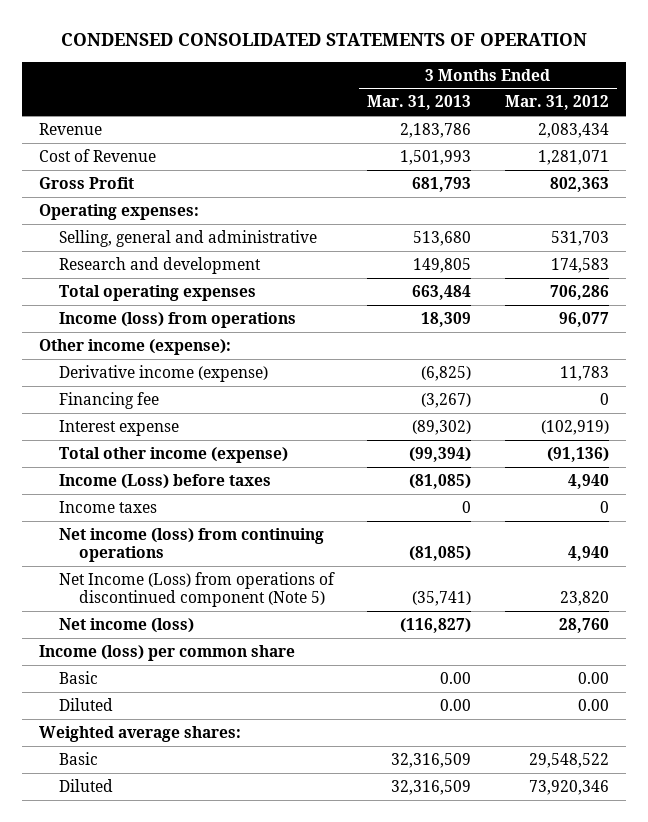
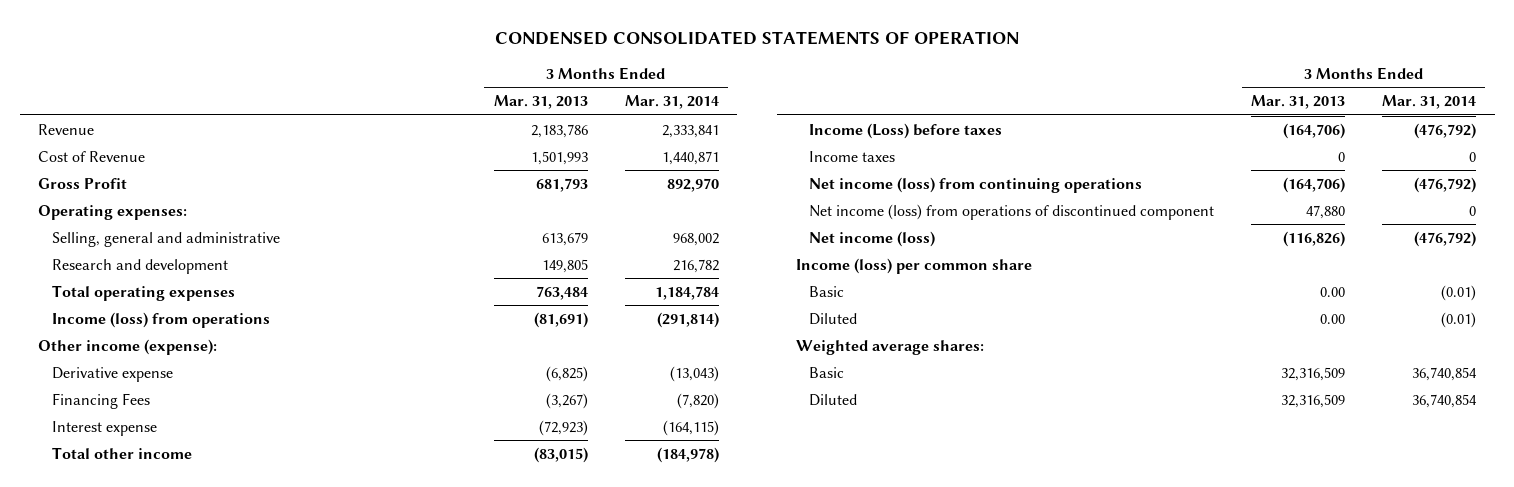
- | 3 Months Ended Mar. 31, 2013 | 3 Months Ended Mar. 31, 2012
+ | 3 Months Ended Mar. 31, 2013 | 3 Months Ended Mar. 31, 2014
- Selling, general and administrative | 513,680 | 531,703
+ Selling, general and administrative | 613,679 | 968,002
- Total operating expenses | 663,484 | 706,286
- Income (loss) from operations | 18,309 | 96,077
+ Total operating expenses | 763,484 | 1,184,784
+ Income (loss) from operations | (81,691) | (291,814)
- Derivative income (expense) | (6,825) | 11,783
- Financing fee | (3,267) | 0
- Interest expense | (89,302) | (102,919)
- Total other income (expense) | (99,394) | (91,136)
- Income (Loss) before taxes | (81,085) | 4,940
+ Derivative expense | (6,825) | (13,043)
+ Financing Fees | (3,267) | (7,820)
+ Interest expense | (72,923) | (164,115)
+ Total other income | (83,015) | (184,978)
+ Income (Loss) before taxes | (164,706) | (476,792)
- Net income (loss) from continuing operations | (81,085) | 4,940
- Net Income (Loss) from operations of discontinued component (Note 5) | (35,741) | 23,820
- Net income (loss) | (116,827) | 28,760
+ Net income (loss) from continuing operations | (164,706) | (476,792)
+ Net income (loss) from operations of discontinued component | 47,880 | 0
+ Net income (loss) | (116,826) | (476,792)

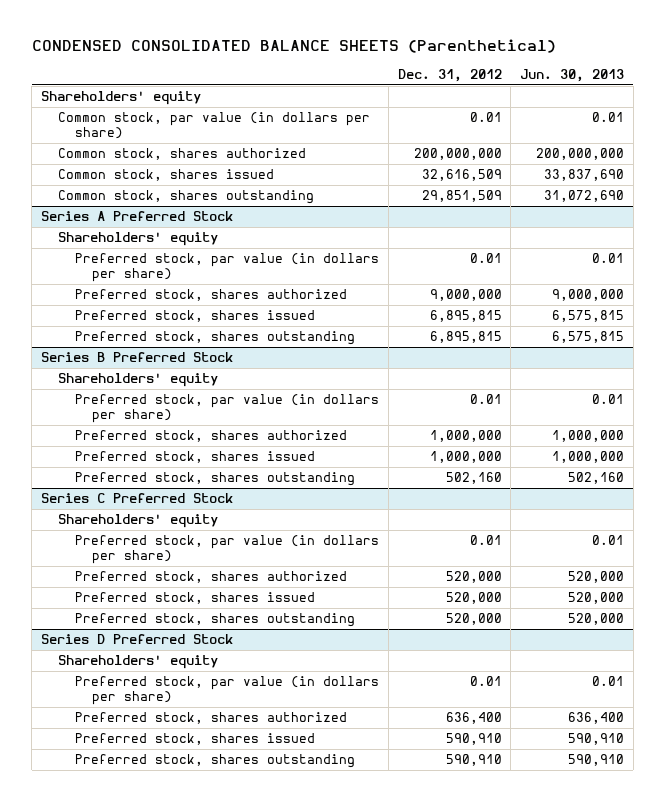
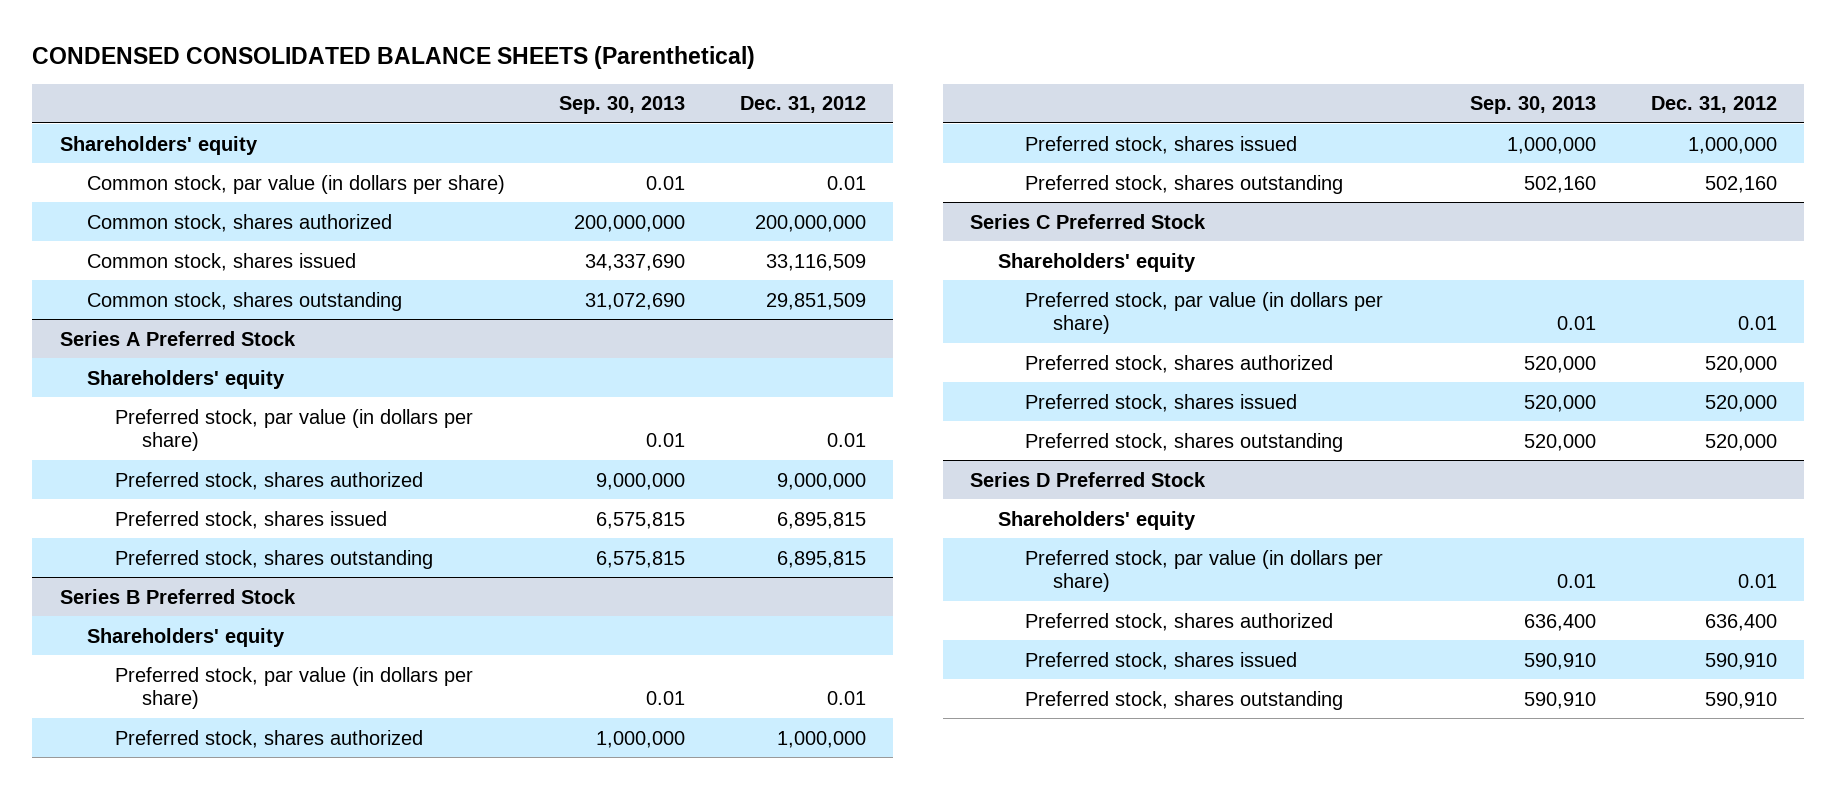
- | Dec. 31, 2012 | Jun. 30, 2013
+ | Sep. 30, 2013 | Dec. 31, 2012
- Common stock, shares issued | 32,616,509 | 33,837,690
+ Common stock, shares issued | 34,337,690 | 33,116,509

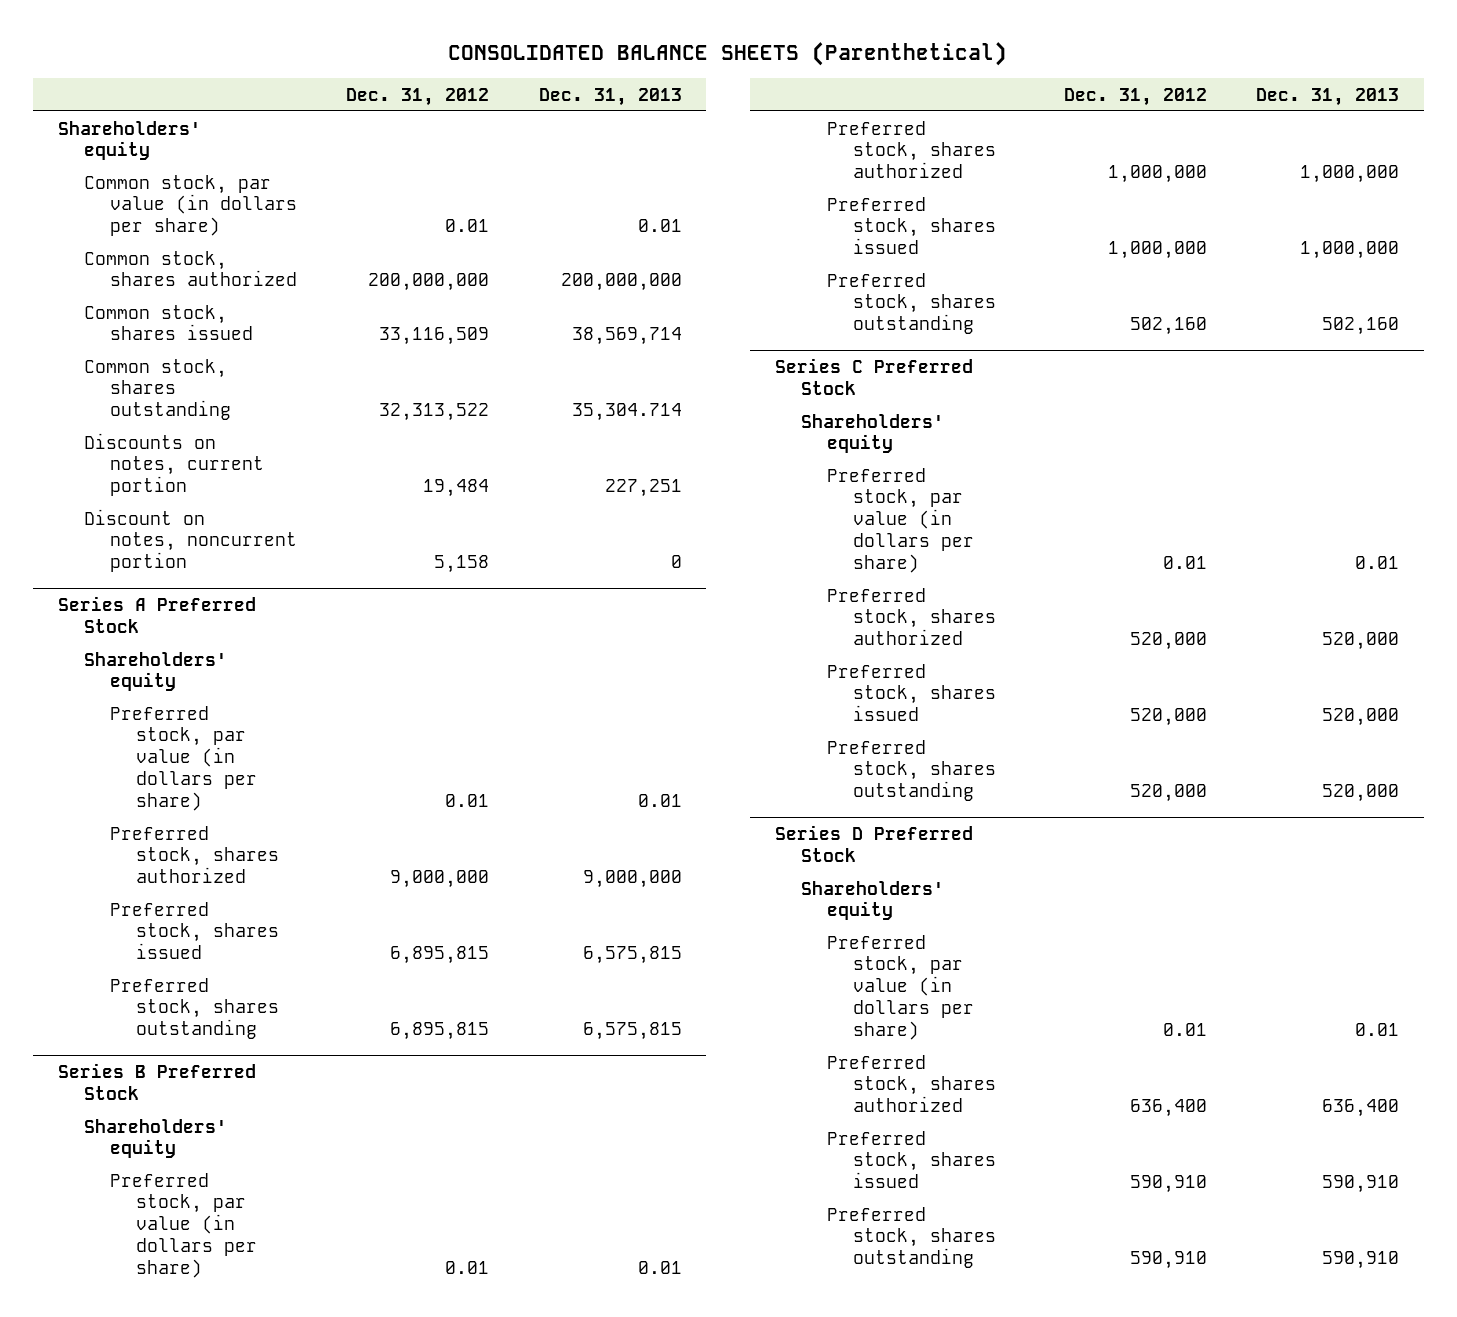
- CONDENSED CONSOLIDATED BALANCE SHEETS (Parenthetical)
+ CONSOLIDATED BALANCE SHEETS (Parenthetical)
- | Sep. 30, 2013 | Dec. 31, 2012
+ | Dec. 31, 2012 | Dec. 31, 2013
- Common stock, shares outstanding | 31,072,690 | 29,851,509
+ Common stock, shares outstanding | 32,313,522 | 35,304.714
+ Discounts on notes, current portion | 19,484 | 227,251
+ Discount on notes, noncurrent portion | 5,158 | 0

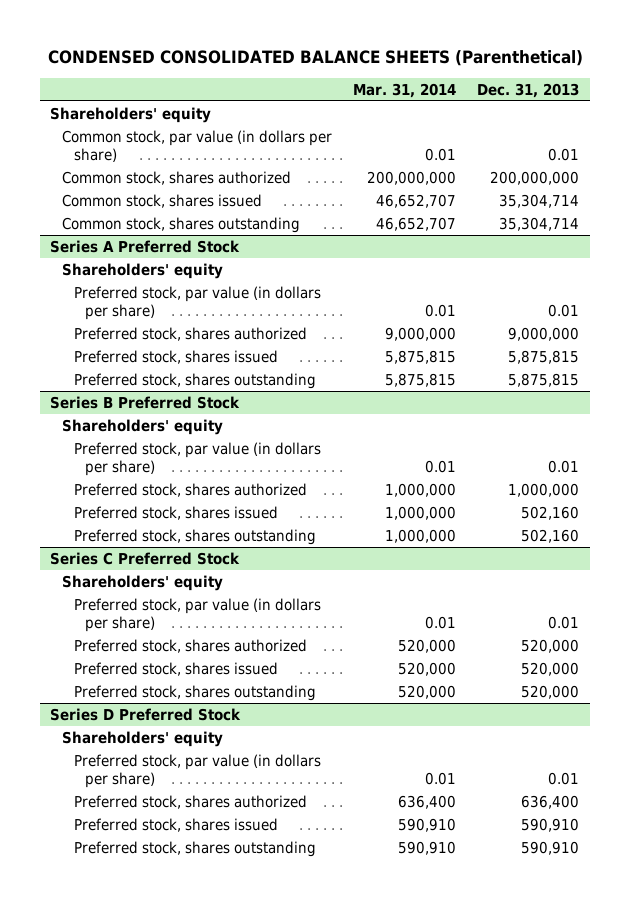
- CONSOLIDATED BALANCE SHEETS (Parenthetical)
+ CONDENSED CONSOLIDATED BALANCE SHEETS (Parenthetical)
- | Dec. 31, 2012 | Dec. 31, 2013
+ | Mar. 31, 2014 | Dec. 31, 2013
- Common stock, shares issued | 33,116,509 | 38,569,714
- Common stock, shares outstanding | 32,313,522 | 35,304.714
- Discounts on notes, current portion | 19,484 | 227,251
- Discount on notes, noncurrent portion | 5,158 | 0
+ Common stock, shares issued | 46,652,707 | 35,304,714
+ Common stock, shares outstanding | 46,652,707 | 35,304,714
@ Series A Preferred Stock
- Preferred stock, shares issued | 6,895,815 | 6,575,815
- Preferred stock, shares outstanding | 6,895,815 | 6,575,815
+ Preferred stock, shares issued | 5,875,815 | 5,875,815
+ Preferred stock, shares outstanding | 5,875,815 | 5,875,815
@ Series B Preferred Stock
- Preferred stock, shares issued | 1,000,000 | 1,000,000
+ Preferred stock, shares issued | 1,000,000 | 502,160

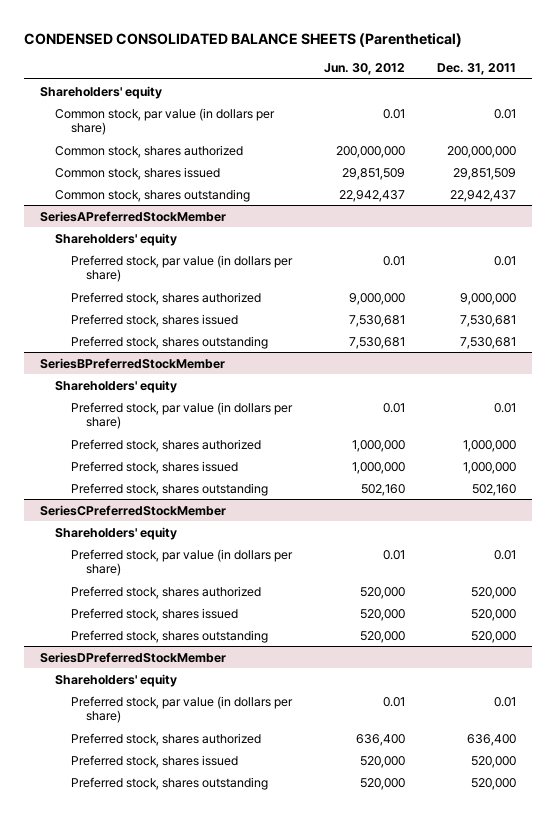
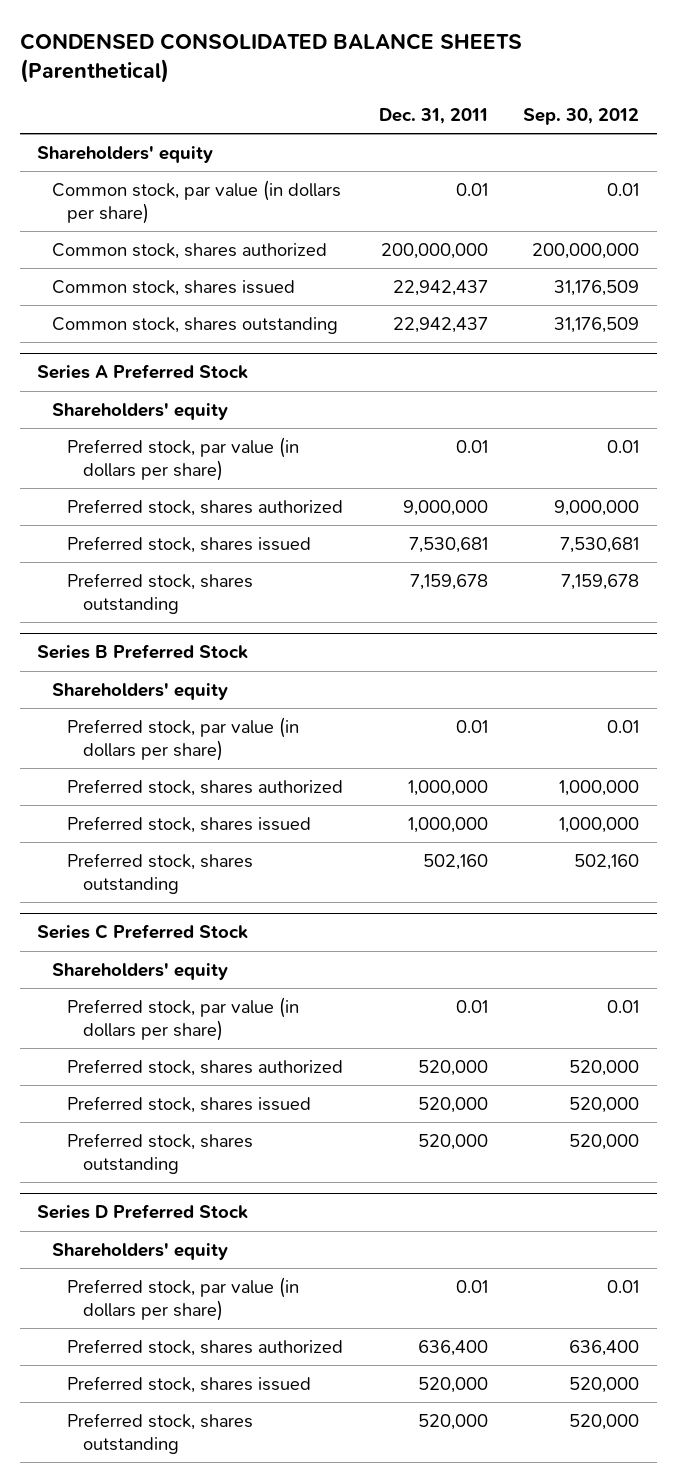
- | Jun. 30, 2012 | Dec. 31, 2011
+ | Dec. 31, 2011 | Sep. 30, 2012
- Common stock, shares issued | 29,851,509 | 29,851,509
+ Common stock, shares issued | 22,942,437 | 31,176,509
- SeriesAPreferredStockMember
+ Series A Preferred Stock
- Preferred stock, shares outstanding | 7,530,681 | 7,530,681
- SeriesBPreferredStockMember
+ Preferred stock, shares outstanding | 7,159,678 | 7,159,678
+ Series B Preferred Stock
- SeriesCPreferredStockMember
+ Series C Preferred Stock
- SeriesDPreferredStockMember
+ Series D Preferred Stock

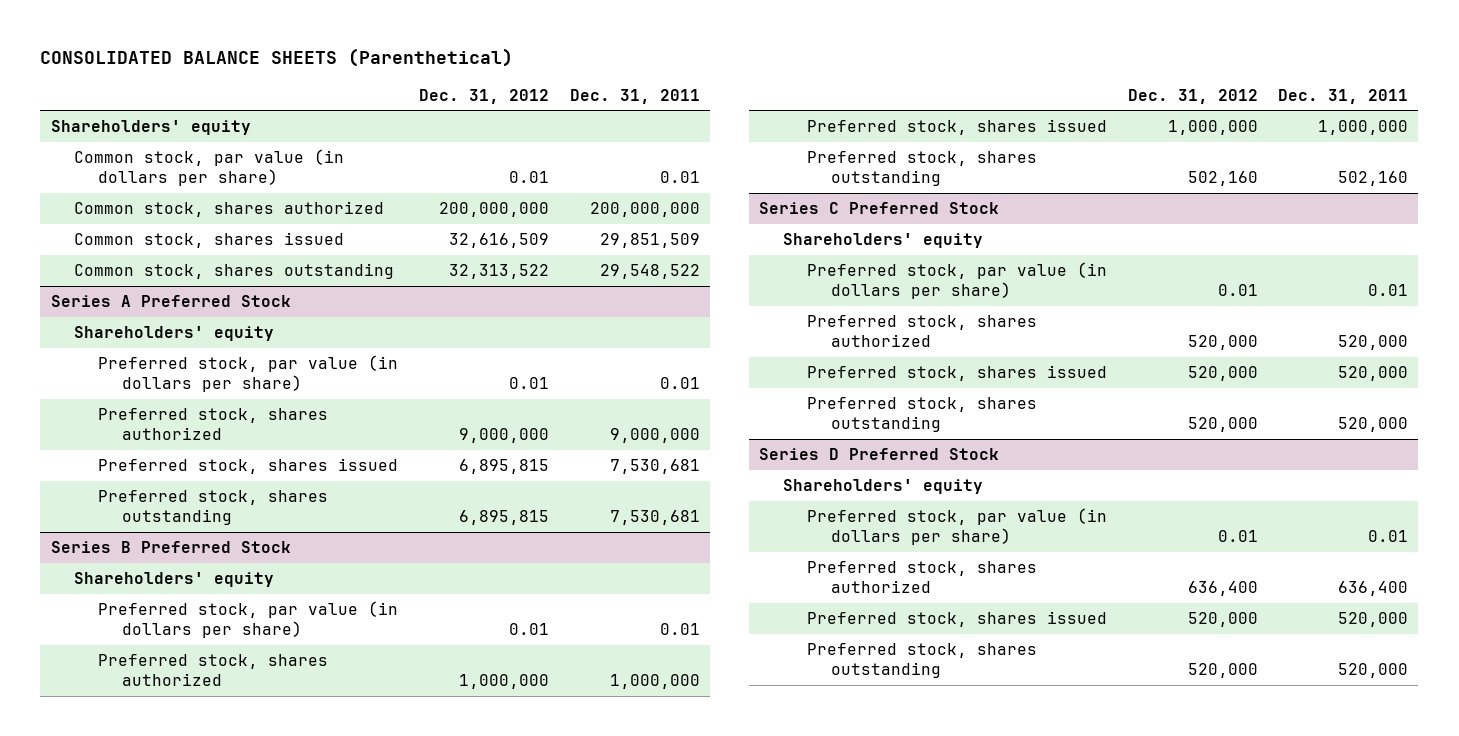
- CONDENSED CONSOLIDATED BALANCE SHEETS (Parenthetical)
+ CONSOLIDATED BALANCE SHEETS (Parenthetical)
- | Dec. 31, 2011 | Sep. 30, 2012
+ | Dec. 31, 2012 | Dec. 31, 2011
- Common stock, shares issued | 22,942,437 | 31,176,509
- Common stock, shares outstanding | 22,942,437 | 31,176,509
+ Common stock, shares issued | 32,616,509 | 29,851,509
+ Common stock, shares outstanding | 32,313,522 | 29,548,522
@ Series A Preferred Stock
- Preferred stock, shares outstanding | 7,159,678 | 7,159,678
+ Preferred stock, shares outstanding | 6,895,815 | 7,530,681

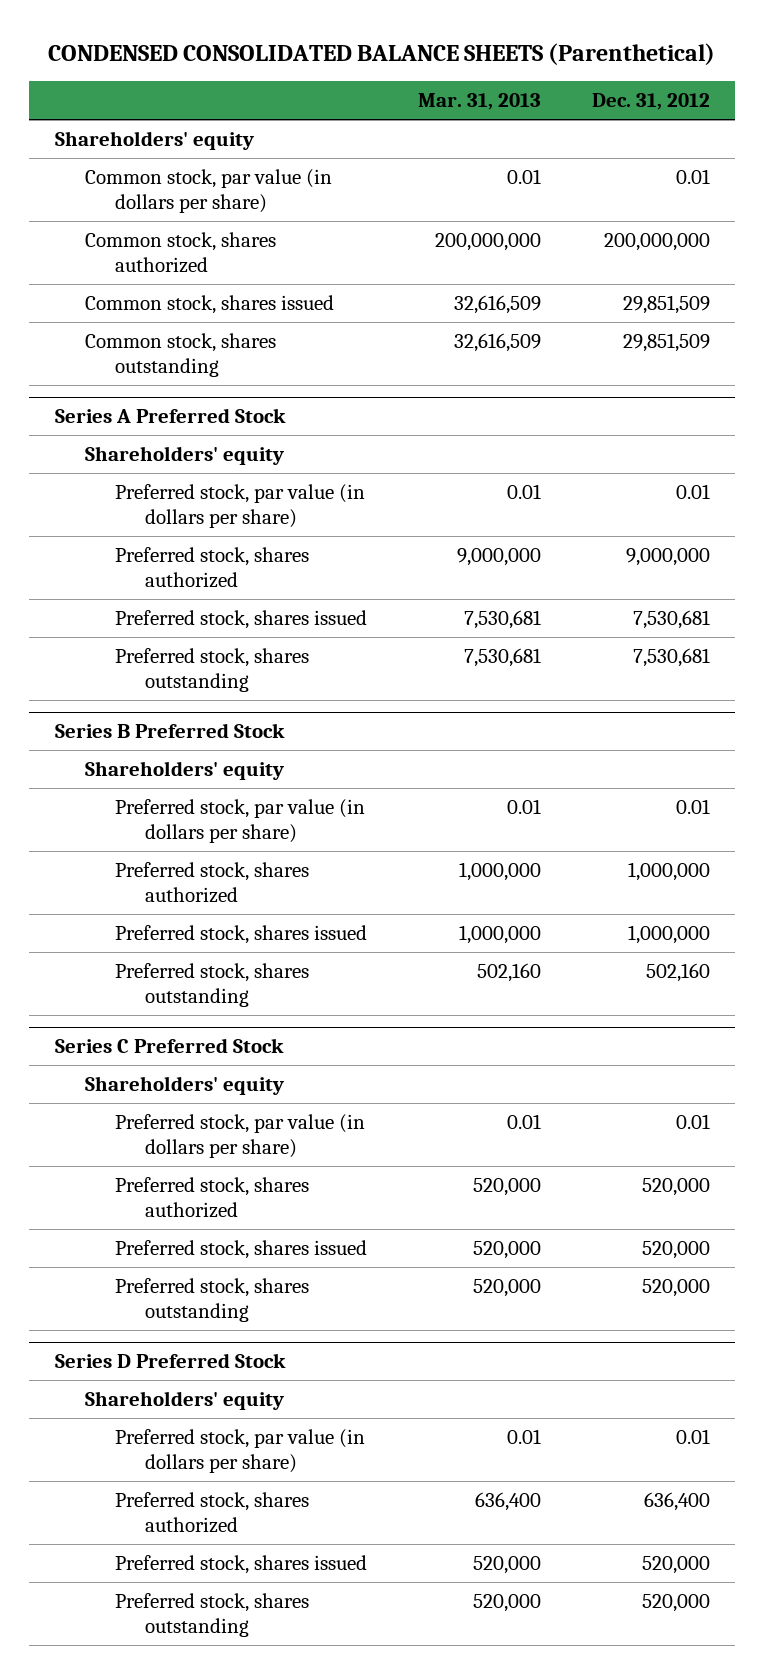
- CONSOLIDATED BALANCE SHEETS (Parenthetical)
+ CONDENSED CONSOLIDATED BALANCE SHEETS (Parenthetical)
- | Dec. 31, 2012 | Dec. 31, 2011
+ | Mar. 31, 2013 | Dec. 31, 2012
- Common stock, shares issued | 32,616,509 | 29,851,509
- Common stock, shares outstanding | 32,313,522 | 29,548,522
+ Common stock, shares issued | 32,616,509 | 29,851,509
+ Common stock, shares outstanding | 32,616,509 | 29,851,509
@ Series A Preferred Stock
- Preferred stock, shares issued | 6,895,815 | 7,530,681
- Preferred stock, shares outstanding | 6,895,815 | 7,530,681
+ Preferred stock, shares issued | 7,530,681 | 7,530,681
+ Preferred stock, shares outstanding | 7,530,681 | 7,530,681

